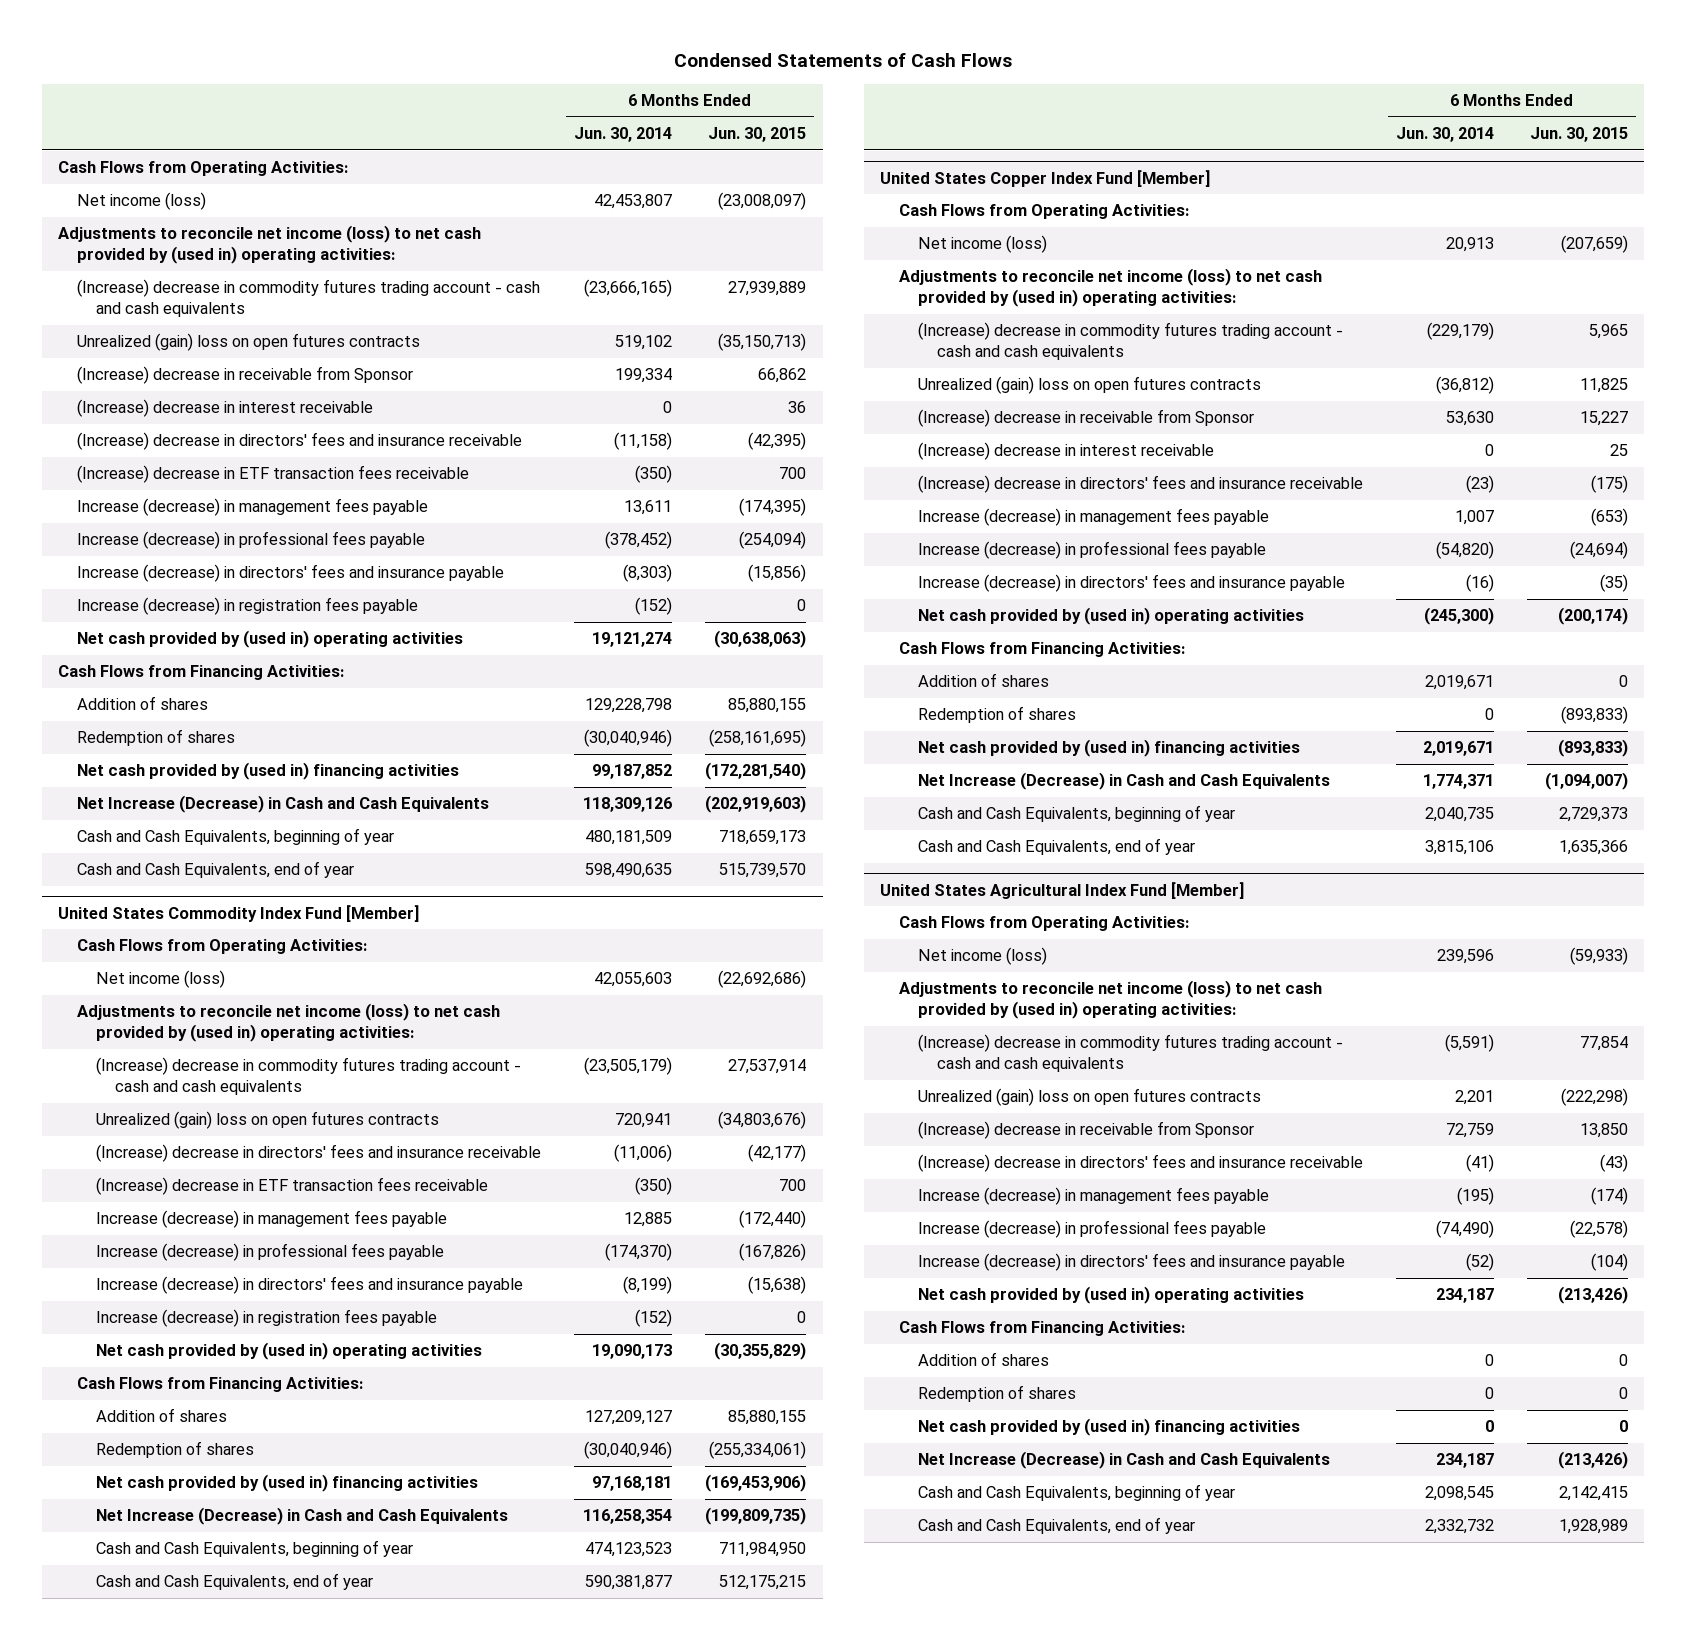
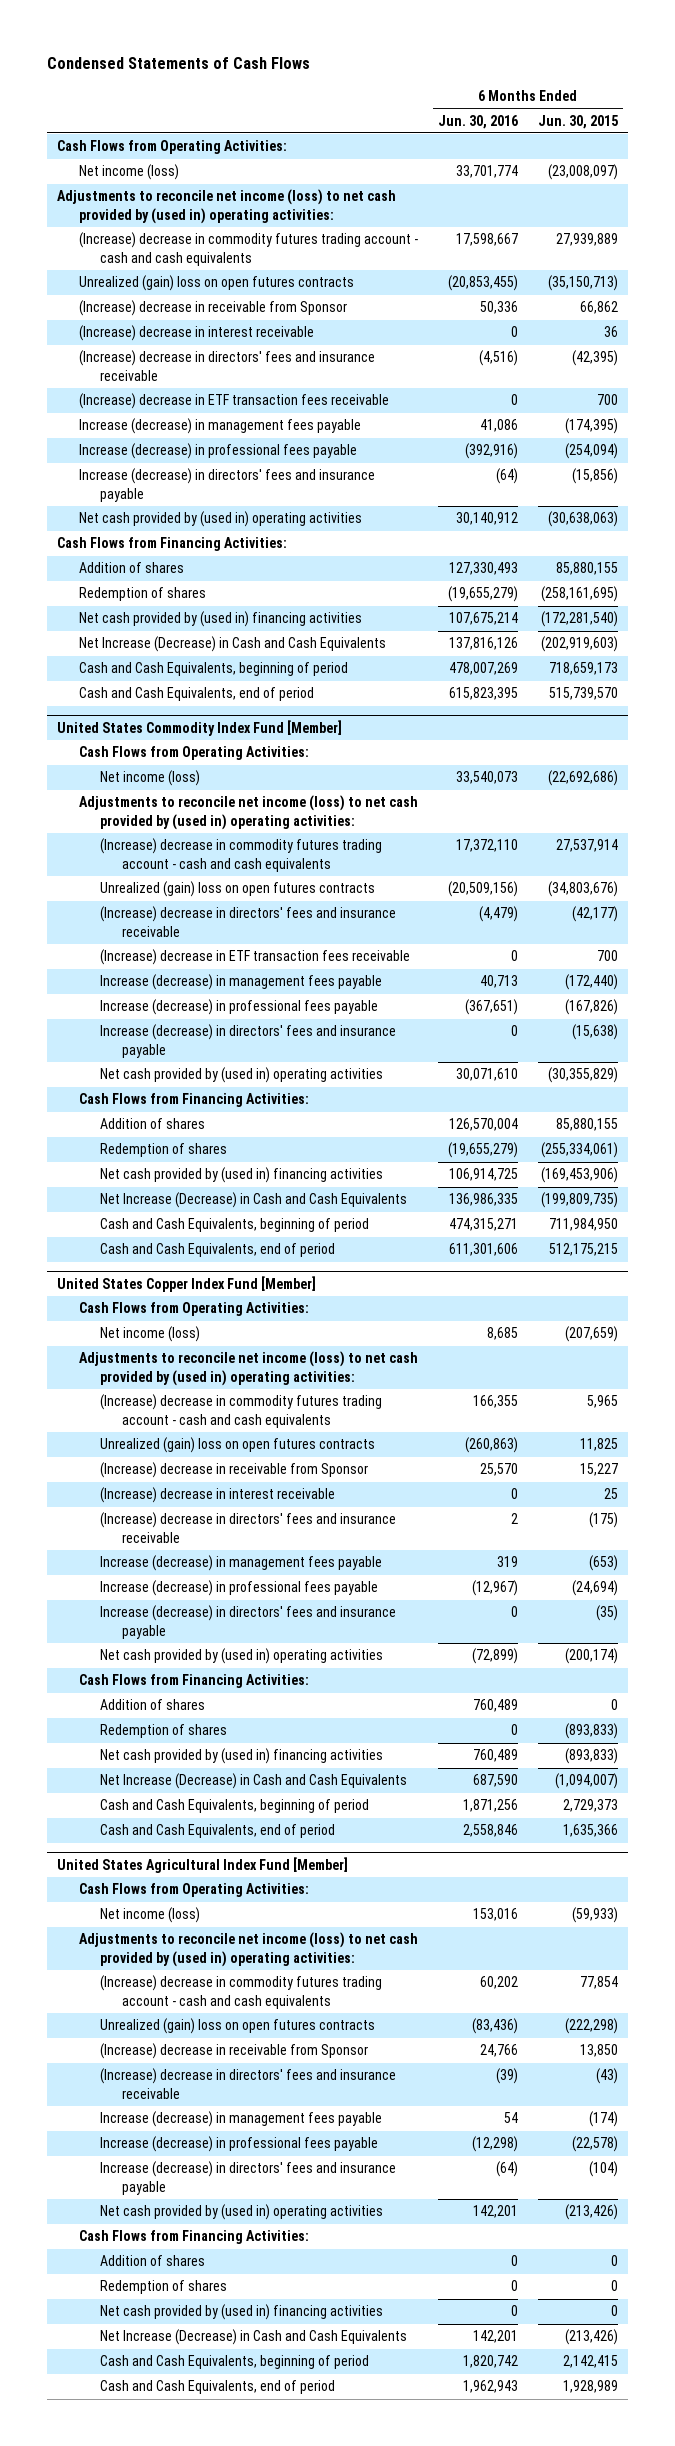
- | 6 Months Ended Jun. 30, 2014 | 6 Months Ended Jun. 30, 2015
+ | 6 Months Ended Jun. 30, 2016 | 6 Months Ended Jun. 30, 2015
- Increase (decrease) in registration fees payable | (152) | 0
- Cash and Cash Equivalents, beginning of year | 480,181,509 | 718,659,173
- Cash and Cash Equivalents, end of year | 598,490,635 | 515,739,570
+ Cash and Cash Equivalents, beginning of period | 478,007,269 | 718,659,173
+ Cash and Cash Equivalents, end of period | 615,823,395 | 515,739,570
@ United States Commodity Index Fund [Member]
- Increase (decrease) in registration fees payable | (152) | 0
- Cash and Cash Equivalents, beginning of year | 474,123,523 | 711,984,950
- Cash and Cash Equivalents, end of year | 590,381,877 | 512,175,215
+ Cash and Cash Equivalents, beginning of period | 474,315,271 | 711,984,950
+ Cash and Cash Equivalents, end of period | 611,301,606 | 512,175,215
@ United States Copper Index Fund [Member]
- Cash and Cash Equivalents, beginning of year | 2,040,735 | 2,729,373
- Cash and Cash Equivalents, end of year | 3,815,106 | 1,635,366
+ Cash and Cash Equivalents, beginning of period | 1,871,256 | 2,729,373
+ Cash and Cash Equivalents, end of period | 2,558,846 | 1,635,366
@ United States Agricultural Index Fund [Member]
- Cash and Cash Equivalents, beginning of year | 2,098,545 | 2,142,415
- Cash and Cash Equivalents, end of year | 2,332,732 | 1,928,989
+ Cash and Cash Equivalents, beginning of period | 1,820,742 | 2,142,415
+ Cash and Cash Equivalents, end of period | 1,962,943 | 1,928,989

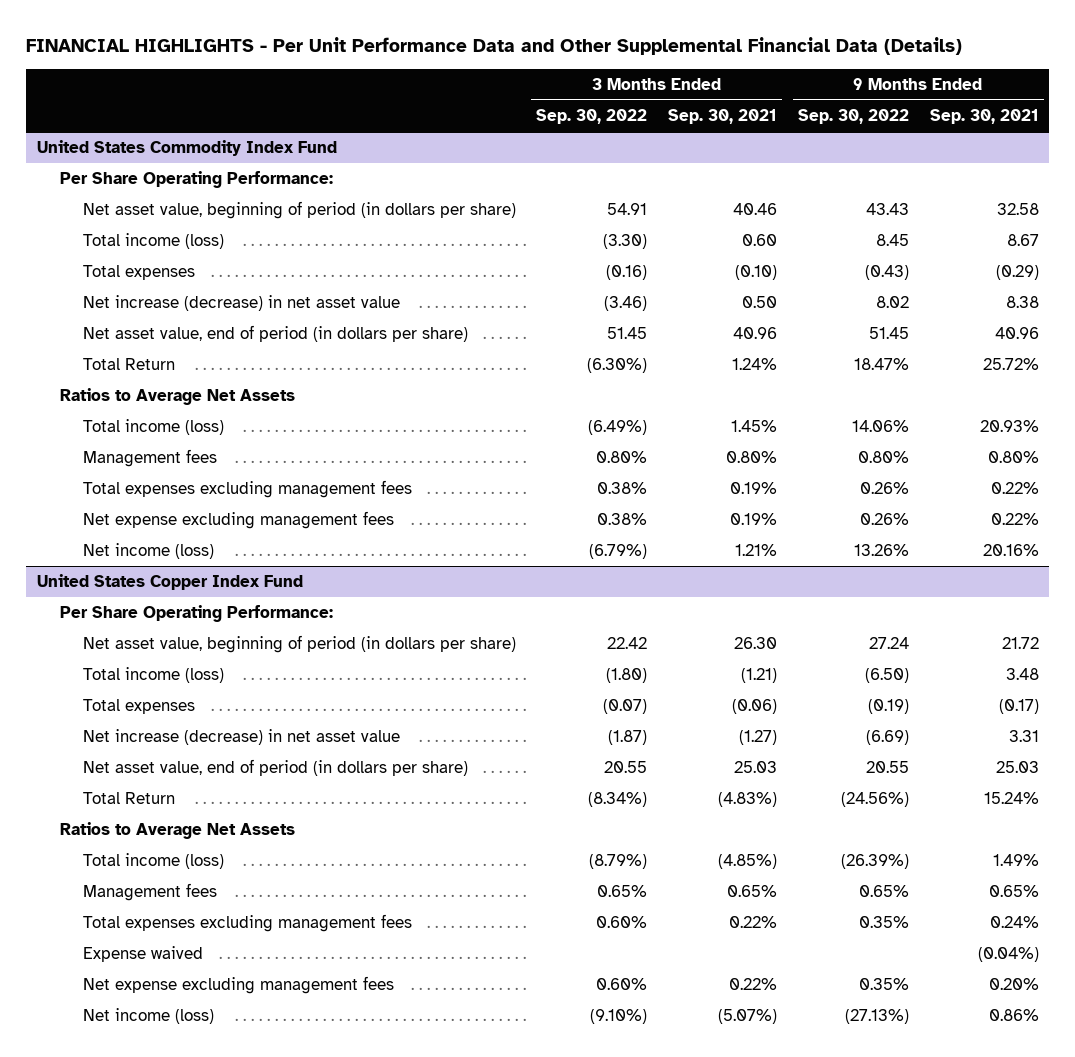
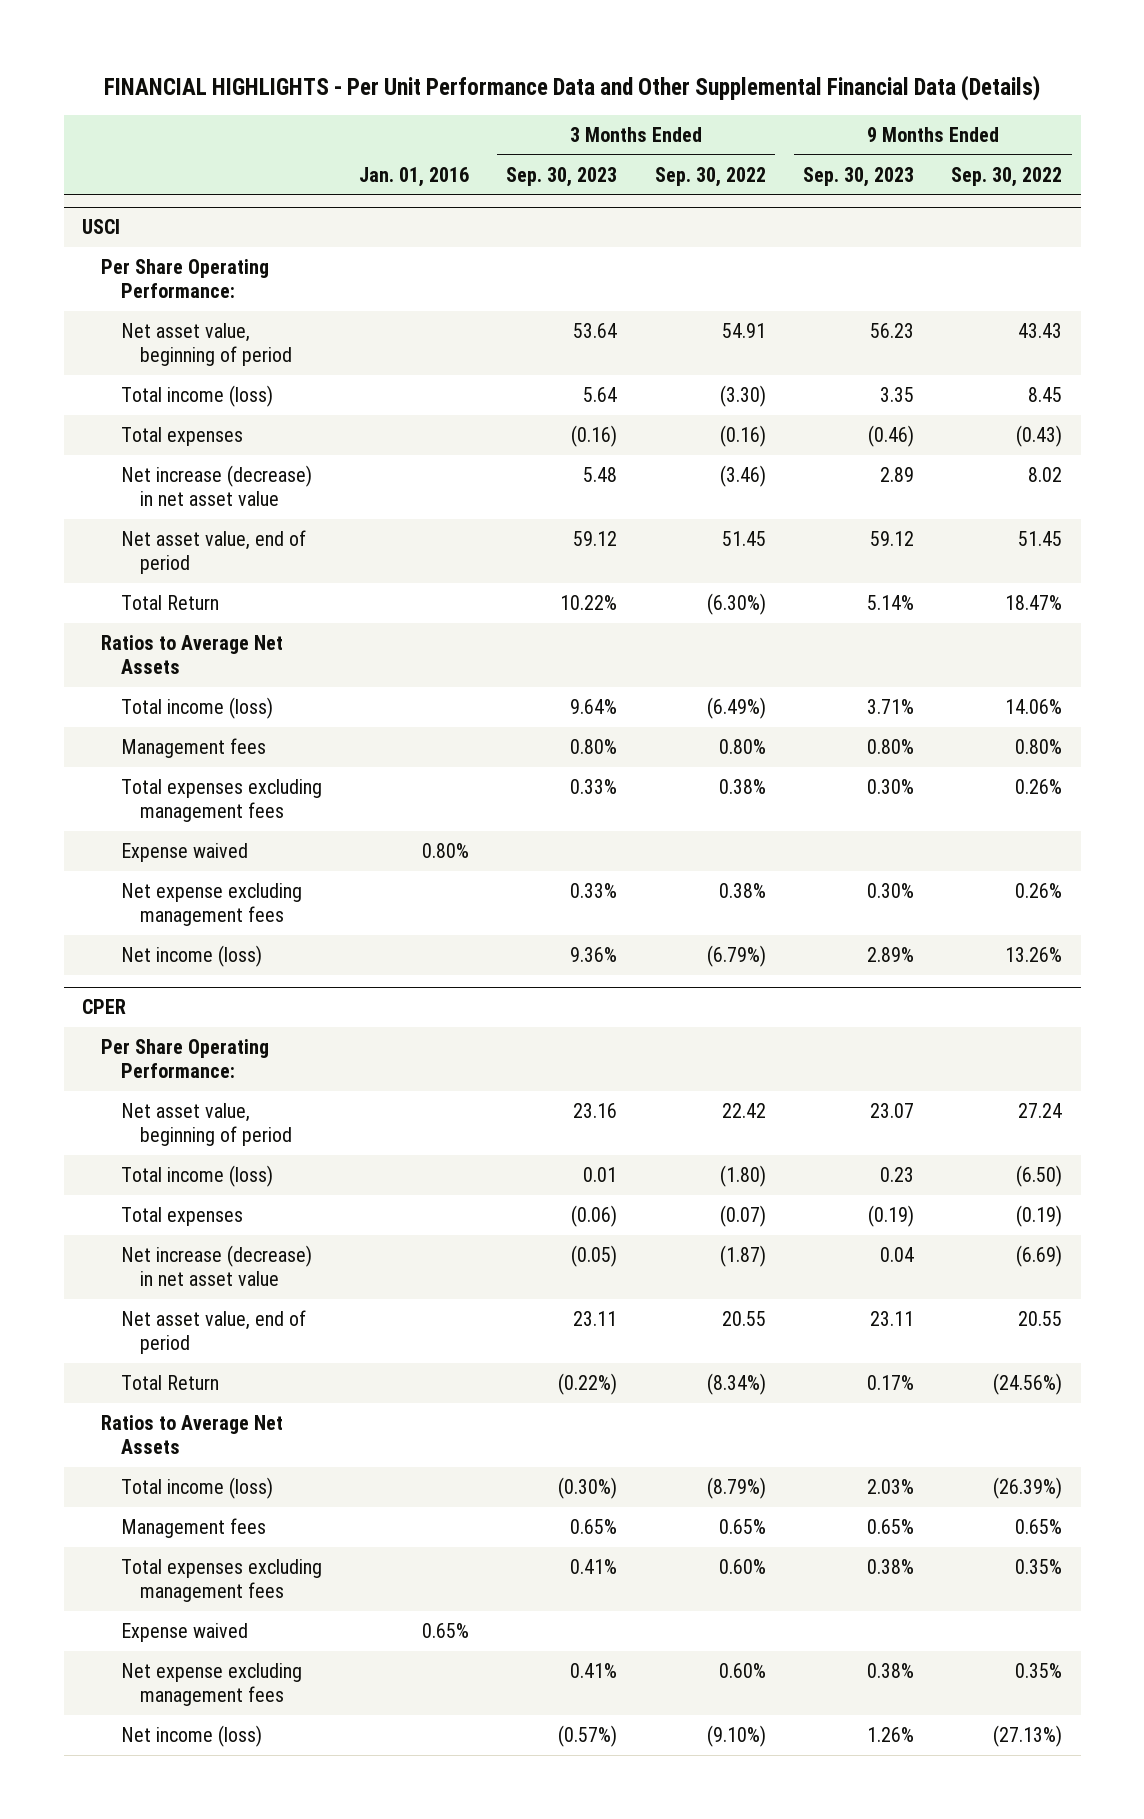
- | 3 Months Ended Sep. 30, 2022 | 3 Months Ended Sep. 30, 2021 | 9 Months Ended Sep. 30, 2022 | 9 Months Ended Sep. 30, 2021
+ | Jan. 01, 2016 | 3 Months Ended Sep. 30, 2023 | 3 Months Ended Sep. 30, 2022 | 9 Months Ended Sep. 30, 2023 | 9 Months Ended Sep. 30, 2022
- United States Commodity Index Fund
+ USCI
- Net asset value, beginning of period (in dollars per share) | 54.91 | 40.46 | 43.43 | 32.58
+ Net asset value, beginning of period | | 53.64 | 54.91 | 56.23 | 43.43
- Net asset value, end of period (in dollars per share) | 51.45 | 40.96 | 51.45 | 40.96
+ Net asset value, end of period | | 59.12 | 51.45 | 59.12 | 51.45
+ Expense waived | 0.80% | | | |
- United States Copper Index Fund
+ CPER
- Net asset value, beginning of period (in dollars per share) | 22.42 | 26.30 | 27.24 | 21.72
+ Net asset value, beginning of period | | 23.16 | 22.42 | 23.07 | 27.24
- Net asset value, end of period (in dollars per share) | 20.55 | 25.03 | 20.55 | 25.03
+ Net asset value, end of period | | 23.11 | 20.55 | 23.11 | 20.55

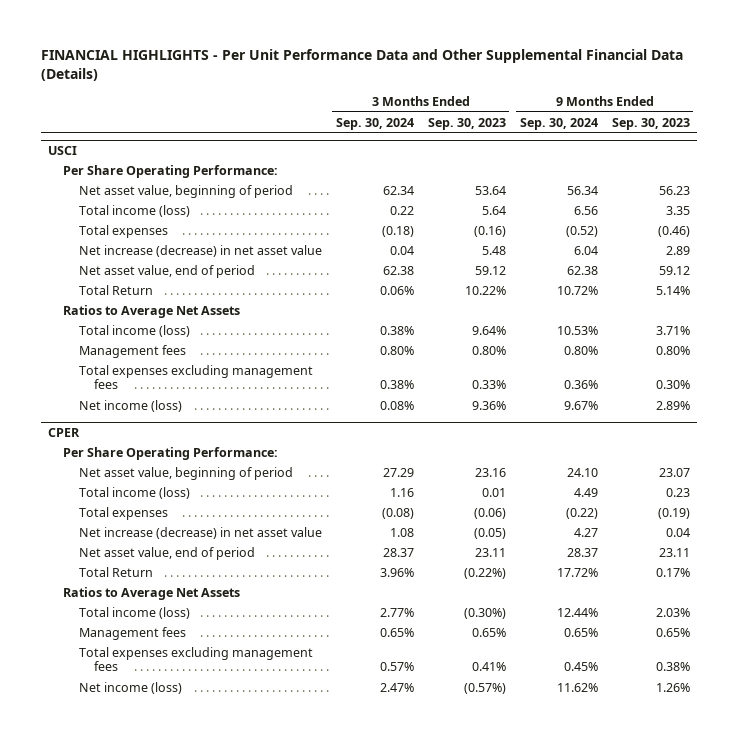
- | Jan. 01, 2016 | 3 Months Ended Sep. 30, 2023 | 3 Months Ended Sep. 30, 2022 | 9 Months Ended Sep. 30, 2023 | 9 Months Ended Sep. 30, 2022
+ | 3 Months Ended Sep. 30, 2024 | 3 Months Ended Sep. 30, 2023 | 9 Months Ended Sep. 30, 2024 | 9 Months Ended Sep. 30, 2023
@ USCI
- Expense waived | 0.80% | | | |
- Net expense excluding management fees | | 0.33% | 0.38% | 0.30% | 0.26%
@ CPER
- Expense waived | 0.65% | | | |
- Net expense excluding management fees | | 0.41% | 0.60% | 0.38% | 0.35%

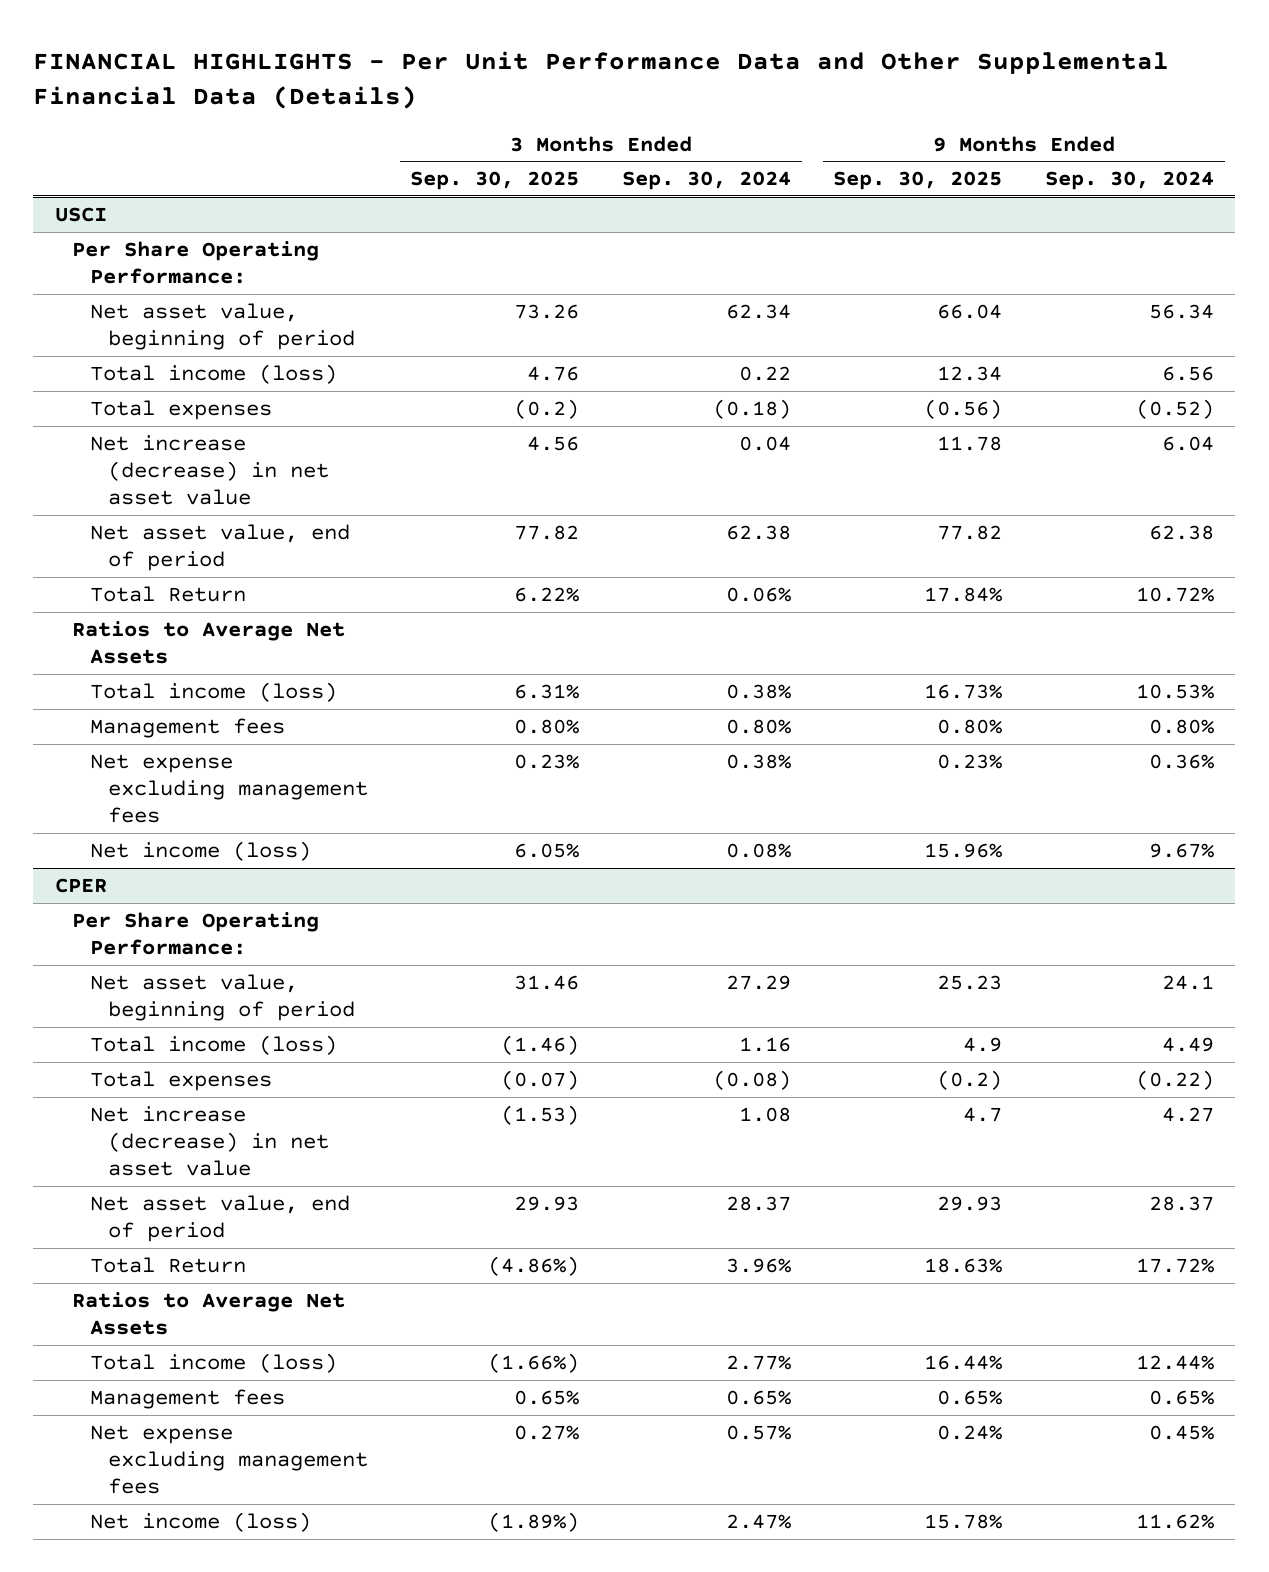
- | 3 Months Ended Sep. 30, 2024 | 3 Months Ended Sep. 30, 2023 | 9 Months Ended Sep. 30, 2024 | 9 Months Ended Sep. 30, 2023
+ | 3 Months Ended Sep. 30, 2025 | 3 Months Ended Sep. 30, 2024 | 9 Months Ended Sep. 30, 2025 | 9 Months Ended Sep. 30, 2024
@ USCI
- Total expenses excluding management fees | 0.38% | 0.33% | 0.36% | 0.30%
+ Net expense excluding management fees | 0.23% | 0.38% | 0.23% | 0.36%
@ CPER
- Net asset value, beginning of period | 27.29 | 23.16 | 24.10 | 23.07
+ Net asset value, beginning of period | 31.46 | 27.29 | 25.23 | 24.1
- Total expenses excluding management fees | 0.57% | 0.41% | 0.45% | 0.38%
+ Net expense excluding management fees | 0.27% | 0.57% | 0.24% | 0.45%

